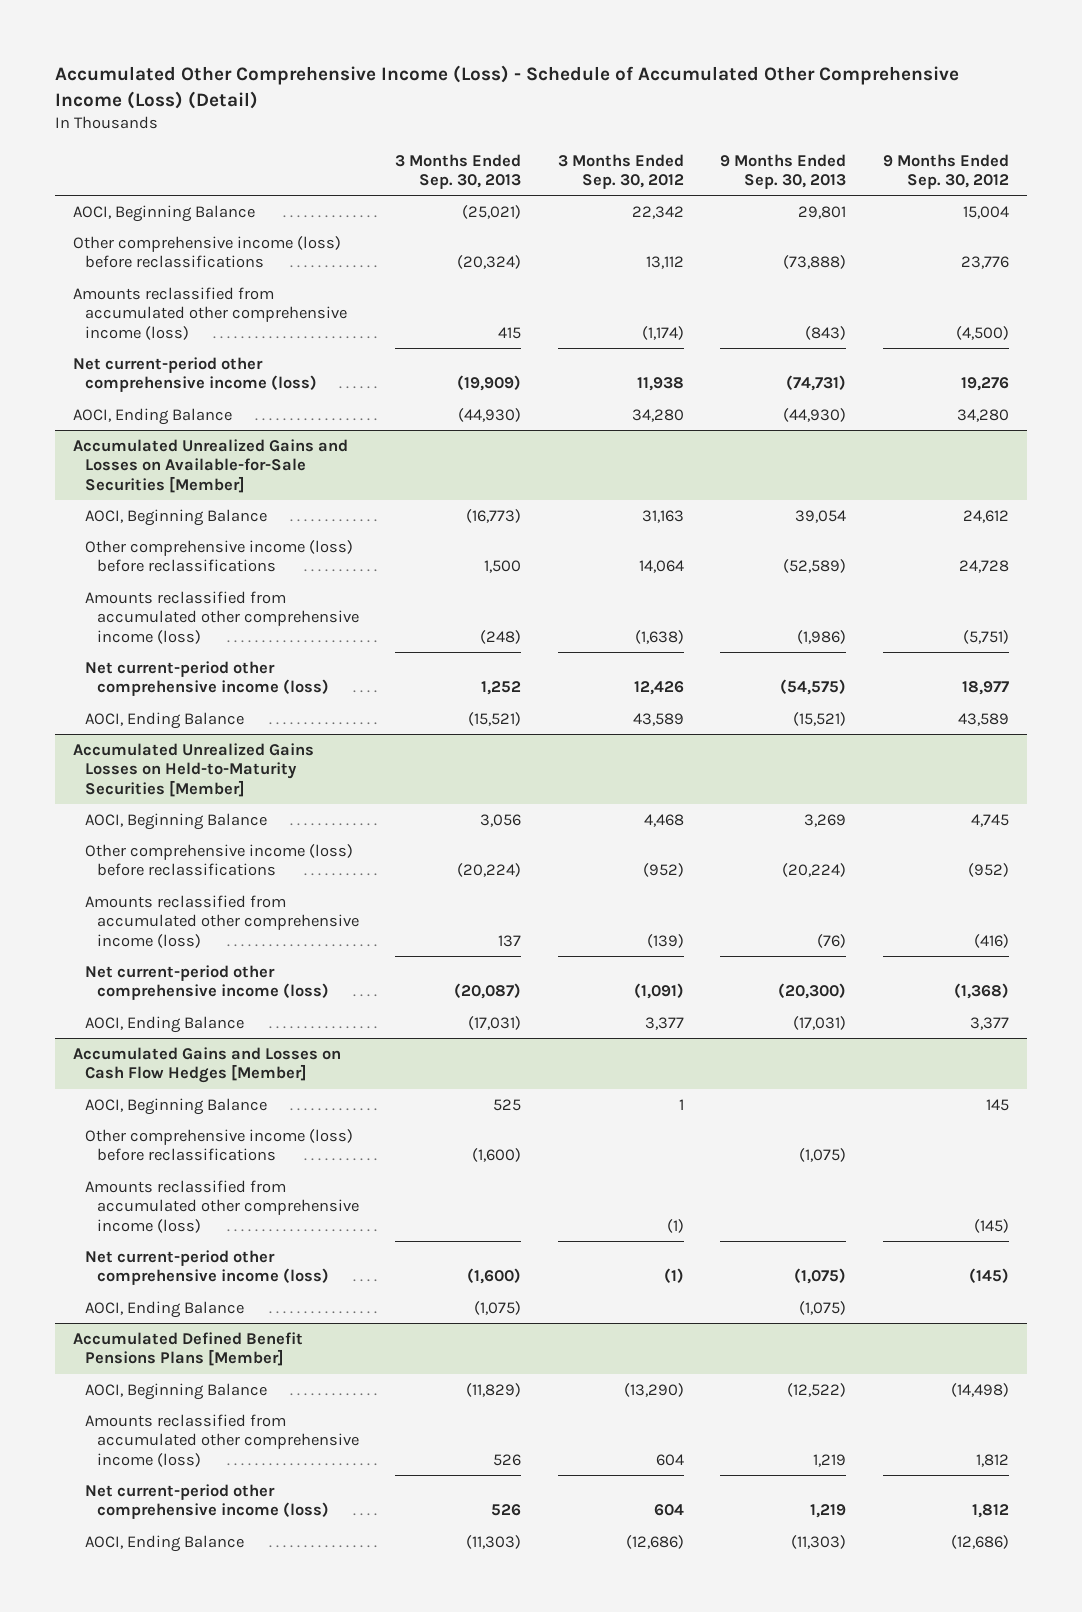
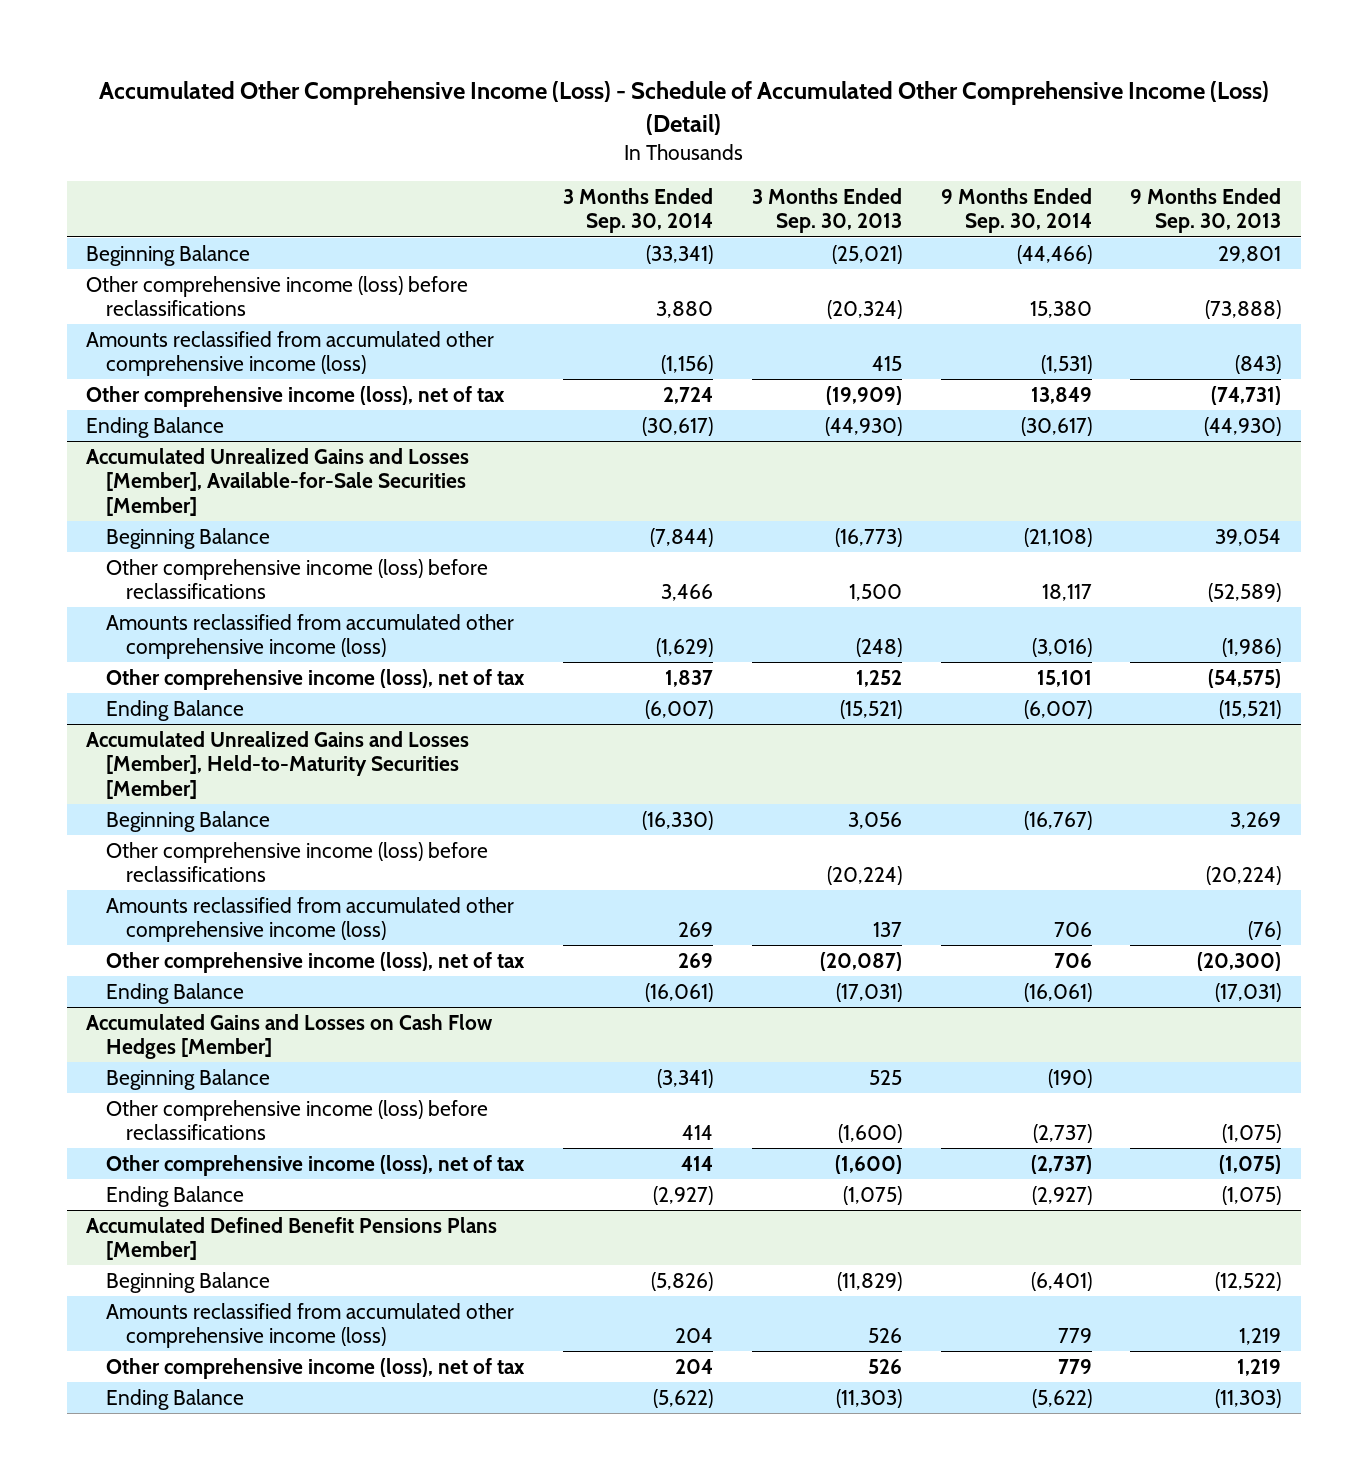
- | 3 Months Ended Sep. 30, 2013 | 3 Months Ended Sep. 30, 2012 | 9 Months Ended Sep. 30, 2013 | 9 Months Ended Sep. 30, 2012
+ | 3 Months Ended Sep. 30, 2014 | 3 Months Ended Sep. 30, 2013 | 9 Months Ended Sep. 30, 2014 | 9 Months Ended Sep. 30, 2013
- AOCI, Beginning Balance | (25,021) | 22,342 | 29,801 | 15,004
+ Beginning Balance | (33,341) | (25,021) | (44,466) | 29,801
- Net current-period other comprehensive income (loss) | (19,909) | 11,938 | (74,731) | 19,276
- AOCI, Ending Balance | (44,930) | 34,280 | (44,930) | 34,280
- Accumulated Unrealized Gains and Losses on Available-for-Sale Securities [Member]
- AOCI, Beginning Balance | (16,773) | 31,163 | 39,054 | 24,612
+ Other comprehensive income (loss), net of tax | 2,724 | (19,909) | 13,849 | (74,731)
+ Ending Balance | (30,617) | (44,930) | (30,617) | (44,930)
+ Accumulated Unrealized Gains and Losses [Member], Available-for-Sale Securities [Member]
+ Beginning Balance | (7,844) | (16,773) | (21,108) | 39,054
- Net current-period other comprehensive income (loss) | 1,252 | 12,426 | (54,575) | 18,977
- AOCI, Ending Balance | (15,521) | 43,589 | (15,521) | 43,589
- Accumulated Unrealized Gains Losses on Held-to-Maturity Securities [Member]
- AOCI, Beginning Balance | 3,056 | 4,468 | 3,269 | 4,745
+ Other comprehensive income (loss), net of tax | 1,837 | 1,252 | 15,101 | (54,575)
+ Ending Balance | (6,007) | (15,521) | (6,007) | (15,521)
+ Accumulated Unrealized Gains and Losses [Member], Held-to-Maturity Securities [Member]
+ Beginning Balance | (16,330) | 3,056 | (16,767) | 3,269
- Net current-period other comprehensive income (loss) | (20,087) | (1,091) | (20,300) | (1,368)
- AOCI, Ending Balance | (17,031) | 3,377 | (17,031) | 3,377
+ Other comprehensive income (loss), net of tax | 269 | (20,087) | 706 | (20,300)
+ Ending Balance | (16,061) | (17,031) | (16,061) | (17,031)
@ Accumulated Gains and Losses on Cash Flow Hedges [Member]
- AOCI, Beginning Balance | 525 | 1 | | 145
+ Beginning Balance | (3,341) | 525 | (190) |
- Amounts reclassified from accumulated other comprehensive income (loss) | | (1) | | (145)
- Net current-period other comprehensive income (loss) | (1,600) | (1) | (1,075) | (145)
- AOCI, Ending Balance | (1,075) | | (1,075) |
+ Other comprehensive income (loss), net of tax | 414 | (1,600) | (2,737) | (1,075)
+ Ending Balance | (2,927) | (1,075) | (2,927) | (1,075)
@ Accumulated Defined Benefit Pensions Plans [Member]
- AOCI, Beginning Balance | (11,829) | (13,290) | (12,522) | (14,498)
+ Beginning Balance | (5,826) | (11,829) | (6,401) | (12,522)
- Net current-period other comprehensive income (loss) | 526 | 604 | 1,219 | 1,812
- AOCI, Ending Balance | (11,303) | (12,686) | (11,303) | (12,686)
+ Other comprehensive income (loss), net of tax | 204 | 526 | 779 | 1,219
+ Ending Balance | (5,622) | (11,303) | (5,622) | (11,303)

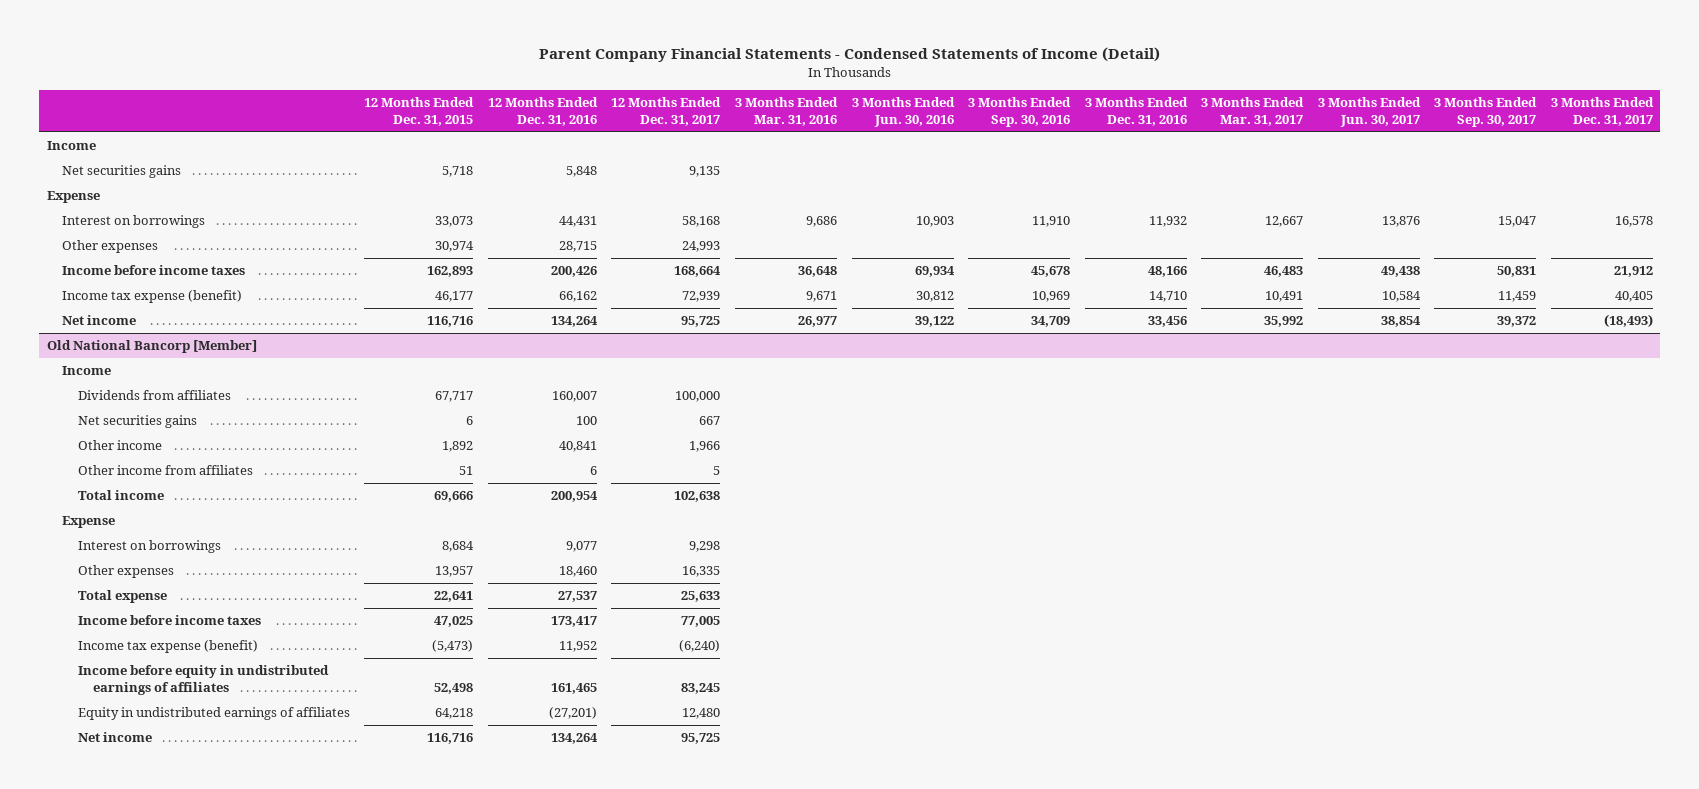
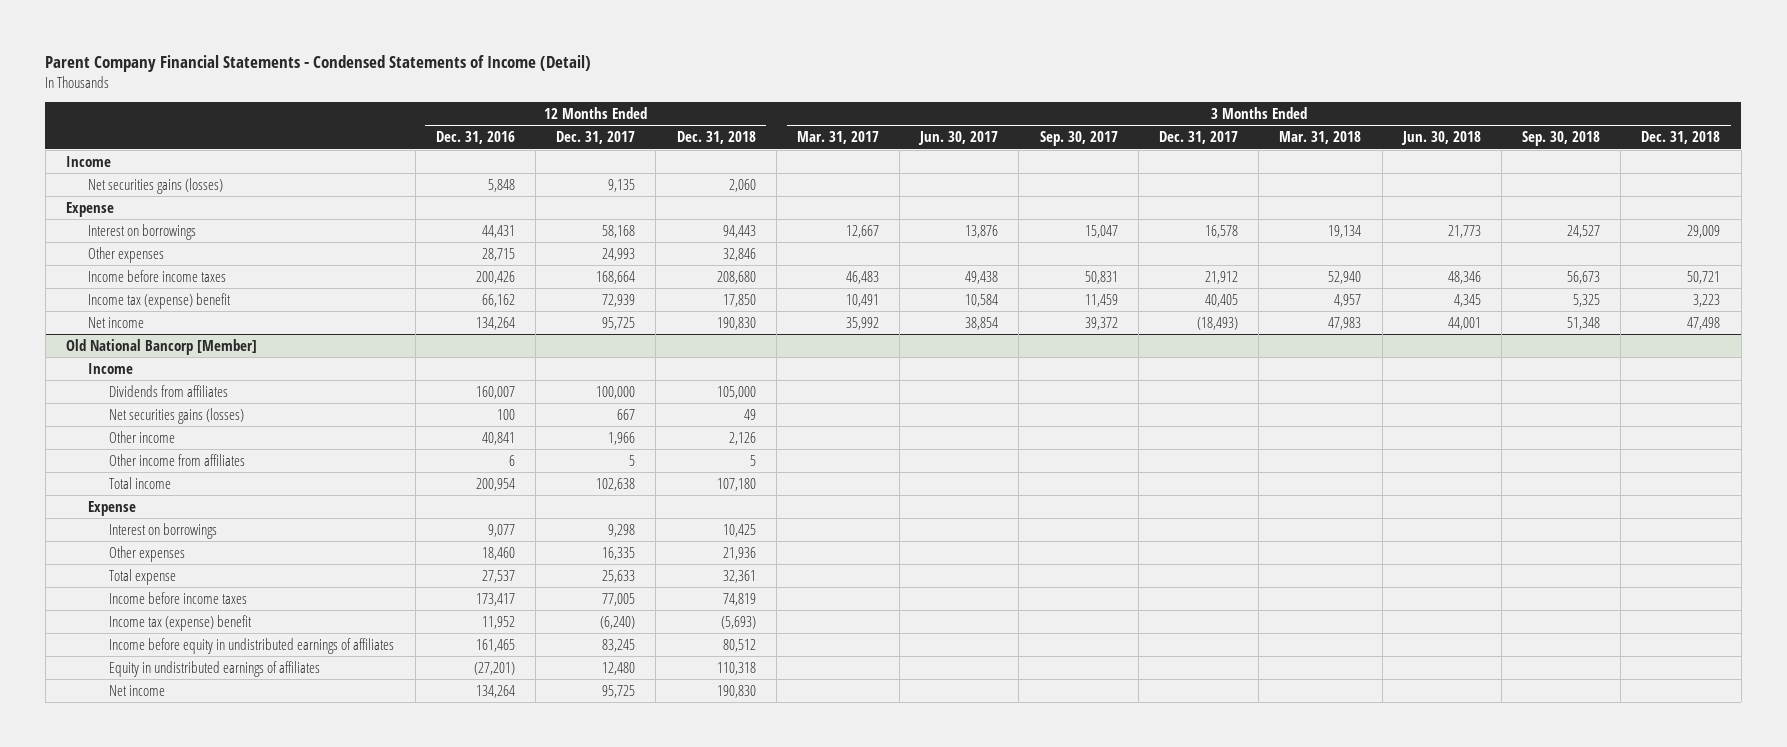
- | 12 Months Ended Dec. 31, 2015 | 12 Months Ended Dec. 31, 2016 | 12 Months Ended Dec. 31, 2017 | 3 Months Ended Mar. 31, 2016 | 3 Months Ended Jun. 30, 2016 | 3 Months Ended Sep. 30, 2016 | 3 Months Ended Dec. 31, 2016 | 3 Months Ended Mar. 31, 2017 | 3 Months Ended Jun. 30, 2017 | 3 Months Ended Sep. 30, 2017 | 3 Months Ended Dec. 31, 2017
+ | 12 Months Ended Dec. 31, 2016 | 12 Months Ended Dec. 31, 2017 | 12 Months Ended Dec. 31, 2018 | 3 Months Ended Mar. 31, 2017 | 3 Months Ended Jun. 30, 2017 | 3 Months Ended Sep. 30, 2017 | 3 Months Ended Dec. 31, 2017 | 3 Months Ended Mar. 31, 2018 | 3 Months Ended Jun. 30, 2018 | 3 Months Ended Sep. 30, 2018 | 3 Months Ended Dec. 31, 2018
- Net securities gains | 5,718 | 5,848 | 9,135 | | | | | | | |
+ Net securities gains (losses) | 5,848 | 9,135 | 2,060 | | | | | | | |
- Income tax expense (benefit) | 46,177 | 66,162 | 72,939 | 9,671 | 30,812 | 10,969 | 14,710 | 10,491 | 10,584 | 11,459 | 40,405
+ Income tax (expense) benefit | 66,162 | 72,939 | 17,850 | 10,491 | 10,584 | 11,459 | 40,405 | 4,957 | 4,345 | 5,325 | 3,223
@ Old National Bancorp [Member]
- Net securities gains | 6 | 100 | 667 | | | | | | | |
+ Net securities gains (losses) | 100 | 667 | 49 | | | | | | | |
- Income tax expense (benefit) | (5,473) | 11,952 | (6,240) | | | | | | | |
+ Income tax (expense) benefit | 11,952 | (6,240) | (5,693) | | | | | | | |

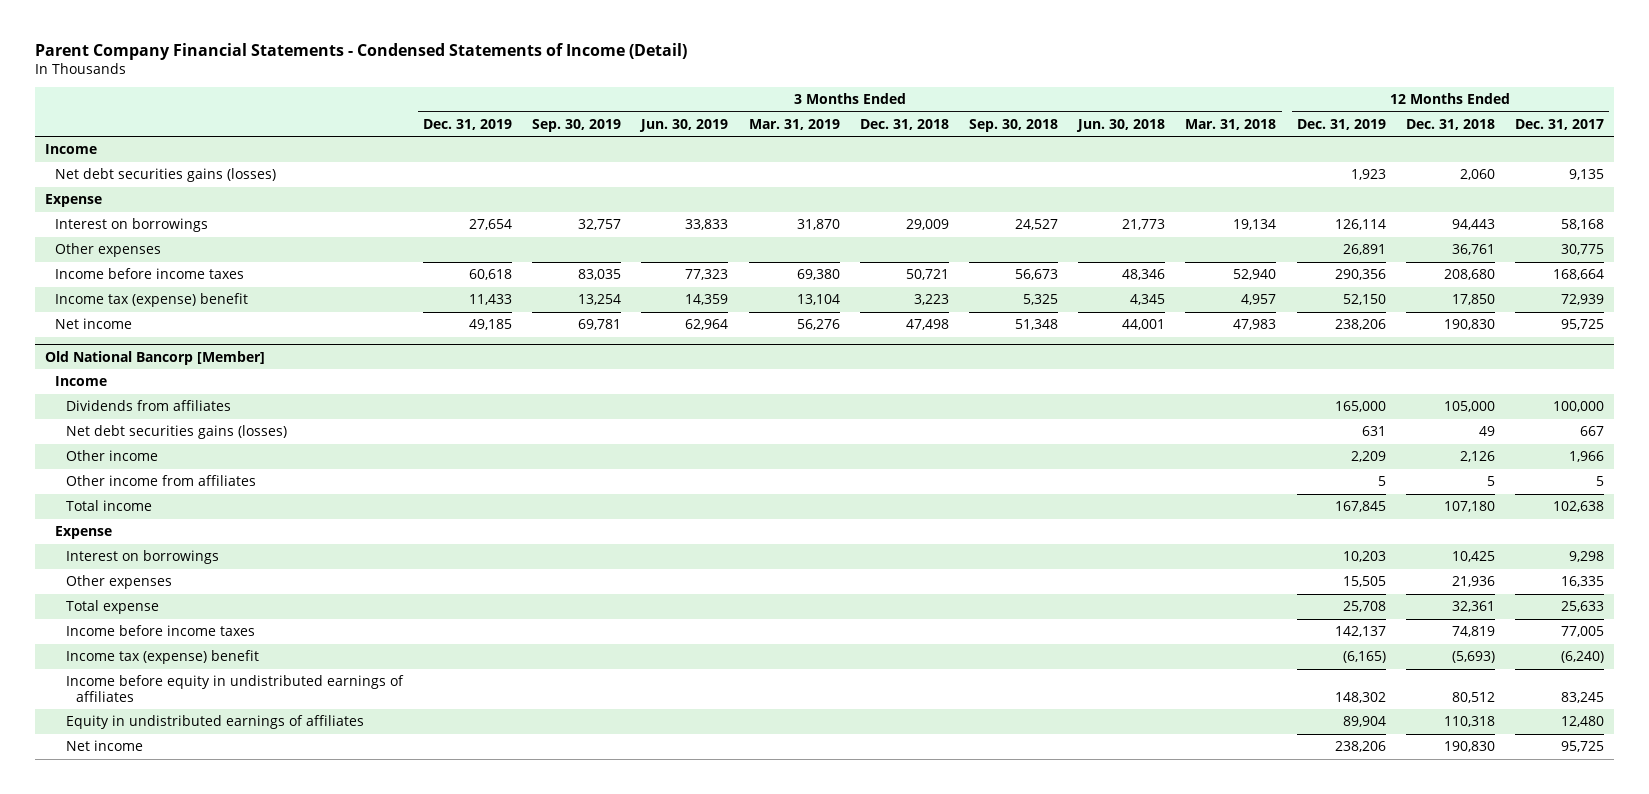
- | 12 Months Ended Dec. 31, 2016 | 12 Months Ended Dec. 31, 2017 | 12 Months Ended Dec. 31, 2018 | 3 Months Ended Mar. 31, 2017 | 3 Months Ended Jun. 30, 2017 | 3 Months Ended Sep. 30, 2017 | 3 Months Ended Dec. 31, 2017 | 3 Months Ended Mar. 31, 2018 | 3 Months Ended Jun. 30, 2018 | 3 Months Ended Sep. 30, 2018 | 3 Months Ended Dec. 31, 2018
+ | 3 Months Ended Dec. 31, 2019 | 3 Months Ended Sep. 30, 2019 | 3 Months Ended Jun. 30, 2019 | 3 Months Ended Mar. 31, 2019 | 3 Months Ended Dec. 31, 2018 | 3 Months Ended Sep. 30, 2018 | 3 Months Ended Jun. 30, 2018 | 3 Months Ended Mar. 31, 2018 | 12 Months Ended Dec. 31, 2019 | 12 Months Ended Dec. 31, 2018 | 12 Months Ended Dec. 31, 2017
- Net securities gains (losses) | 5,848 | 9,135 | 2,060 | | | | | | | |
+ Net debt securities gains (losses) | | | | | | | | | 1,923 | 2,060 | 9,135
- Other expenses | 28,715 | 24,993 | 32,846 | | | | | | | |
+ Other expenses | | | | | | | | | 26,891 | 36,761 | 30,775
@ Old National Bancorp [Member]
- Net securities gains (losses) | 100 | 667 | 49 | | | | | | | |
+ Net debt securities gains (losses) | | | | | | | | | 631 | 49 | 667

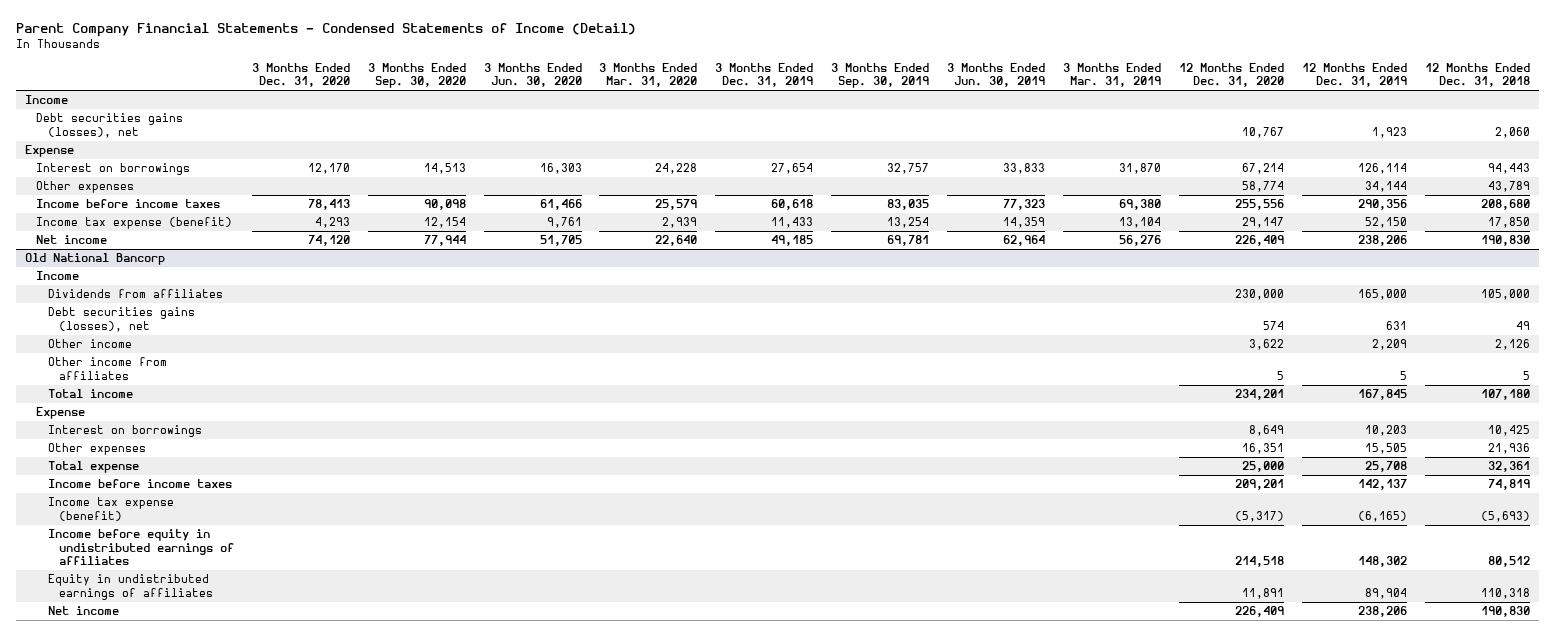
- | 3 Months Ended Dec. 31, 2019 | 3 Months Ended Sep. 30, 2019 | 3 Months Ended Jun. 30, 2019 | 3 Months Ended Mar. 31, 2019 | 3 Months Ended Dec. 31, 2018 | 3 Months Ended Sep. 30, 2018 | 3 Months Ended Jun. 30, 2018 | 3 Months Ended Mar. 31, 2018 | 12 Months Ended Dec. 31, 2019 | 12 Months Ended Dec. 31, 2018 | 12 Months Ended Dec. 31, 2017
+ | 3 Months Ended Dec. 31, 2020 | 3 Months Ended Sep. 30, 2020 | 3 Months Ended Jun. 30, 2020 | 3 Months Ended Mar. 31, 2020 | 3 Months Ended Dec. 31, 2019 | 3 Months Ended Sep. 30, 2019 | 3 Months Ended Jun. 30, 2019 | 3 Months Ended Mar. 31, 2019 | 12 Months Ended Dec. 31, 2020 | 12 Months Ended Dec. 31, 2019 | 12 Months Ended Dec. 31, 2018
- Net debt securities gains (losses) | | | | | | | | | 1,923 | 2,060 | 9,135
+ Debt securities gains (losses), net | | | | | | | | | 10,767 | 1,923 | 2,060
- Other expenses | | | | | | | | | 26,891 | 36,761 | 30,775
+ Other expenses | | | | | | | | | 58,774 | 34,144 | 43,789
- Income tax (expense) benefit | 11,433 | 13,254 | 14,359 | 13,104 | 3,223 | 5,325 | 4,345 | 4,957 | 52,150 | 17,850 | 72,939
+ Income tax expense (benefit) | 4,293 | 12,154 | 9,761 | 2,939 | 11,433 | 13,254 | 14,359 | 13,104 | 29,147 | 52,150 | 17,850
- Old National Bancorp [Member]
+ Old National Bancorp
- Net debt securities gains (losses) | | | | | | | | | 631 | 49 | 667
+ Debt securities gains (losses), net | | | | | | | | | 574 | 631 | 49
- Income tax (expense) benefit | | | | | | | | | (6,165) | (5,693) | (6,240)
+ Income tax expense (benefit) | | | | | | | | | (5,317) | (6,165) | (5,693)

